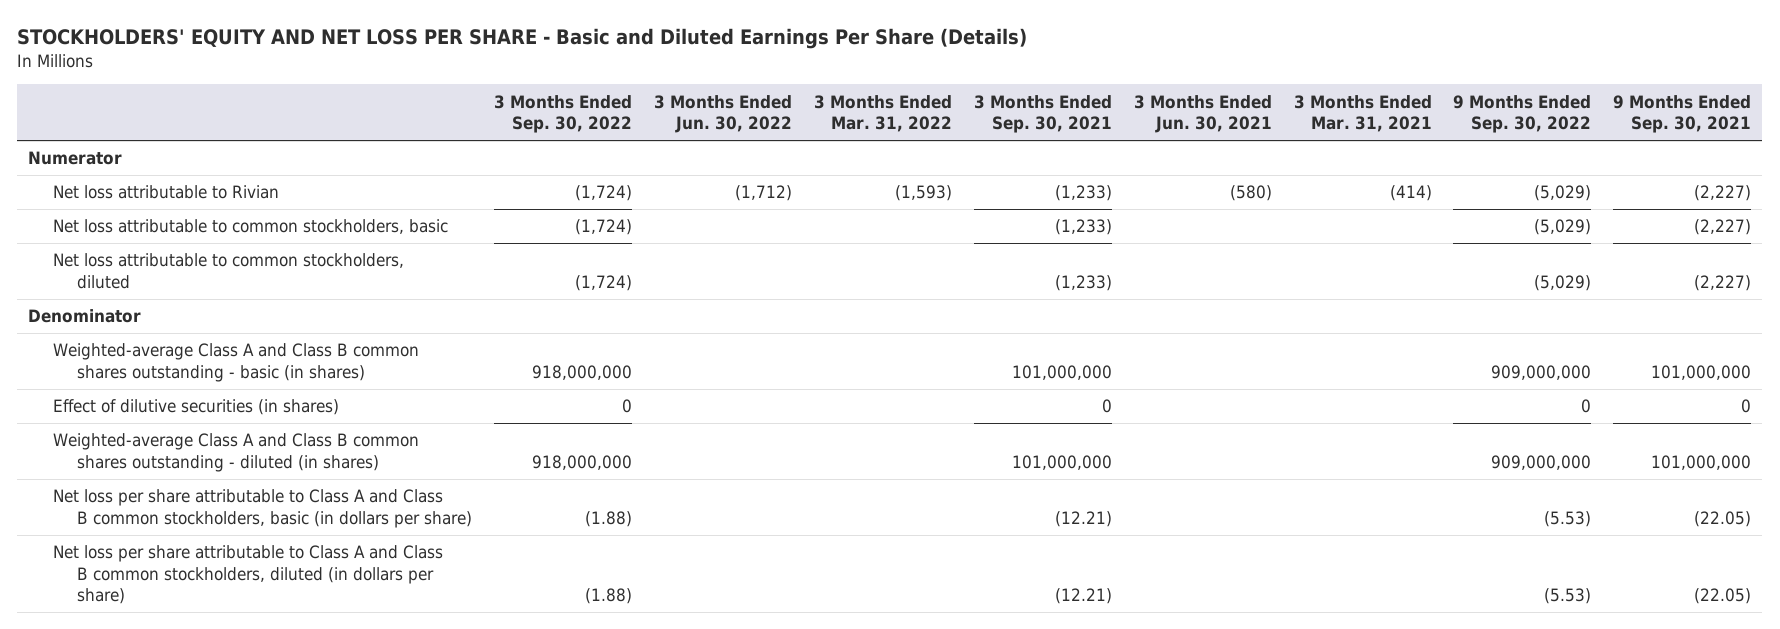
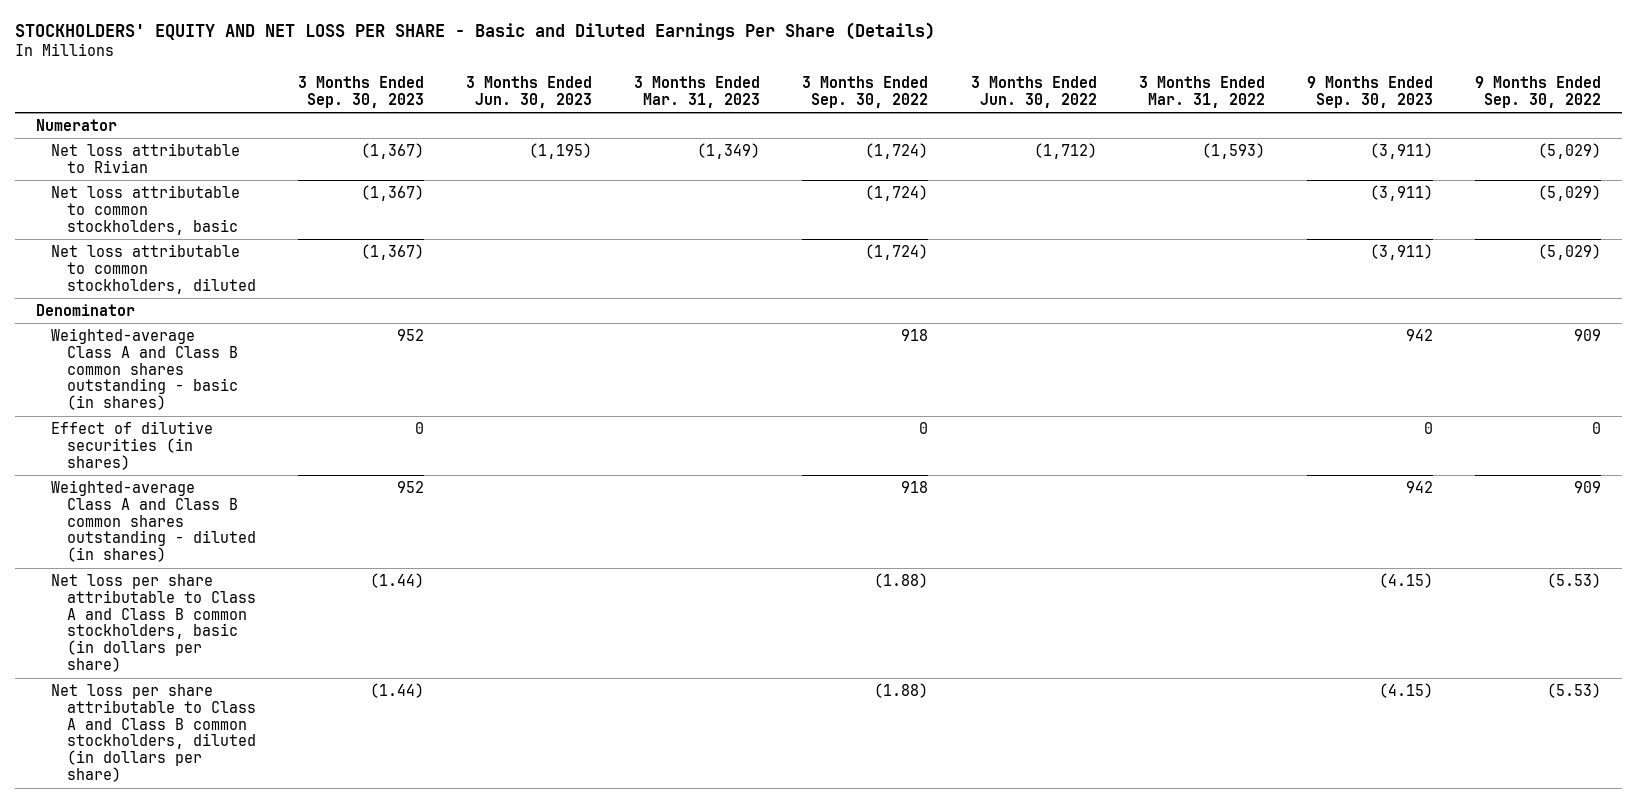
- | 3 Months Ended Sep. 30, 2022 | 3 Months Ended Jun. 30, 2022 | 3 Months Ended Mar. 31, 2022 | 3 Months Ended Sep. 30, 2021 | 3 Months Ended Jun. 30, 2021 | 3 Months Ended Mar. 31, 2021 | 9 Months Ended Sep. 30, 2022 | 9 Months Ended Sep. 30, 2021
+ | 3 Months Ended Sep. 30, 2023 | 3 Months Ended Jun. 30, 2023 | 3 Months Ended Mar. 31, 2023 | 3 Months Ended Sep. 30, 2022 | 3 Months Ended Jun. 30, 2022 | 3 Months Ended Mar. 31, 2022 | 9 Months Ended Sep. 30, 2023 | 9 Months Ended Sep. 30, 2022
- Weighted-average Class A and Class B common shares outstanding - basic (in shares) | 918,000,000 | | | 101,000,000 | | | 909,000,000 | 101,000,000
+ Weighted-average Class A and Class B common shares outstanding - basic (in shares) | 952 | | | 918 | | | 942 | 909
- Weighted-average Class A and Class B common shares outstanding - diluted (in shares) | 918,000,000 | | | 101,000,000 | | | 909,000,000 | 101,000,000
+ Weighted-average Class A and Class B common shares outstanding - diluted (in shares) | 952 | | | 918 | | | 942 | 909

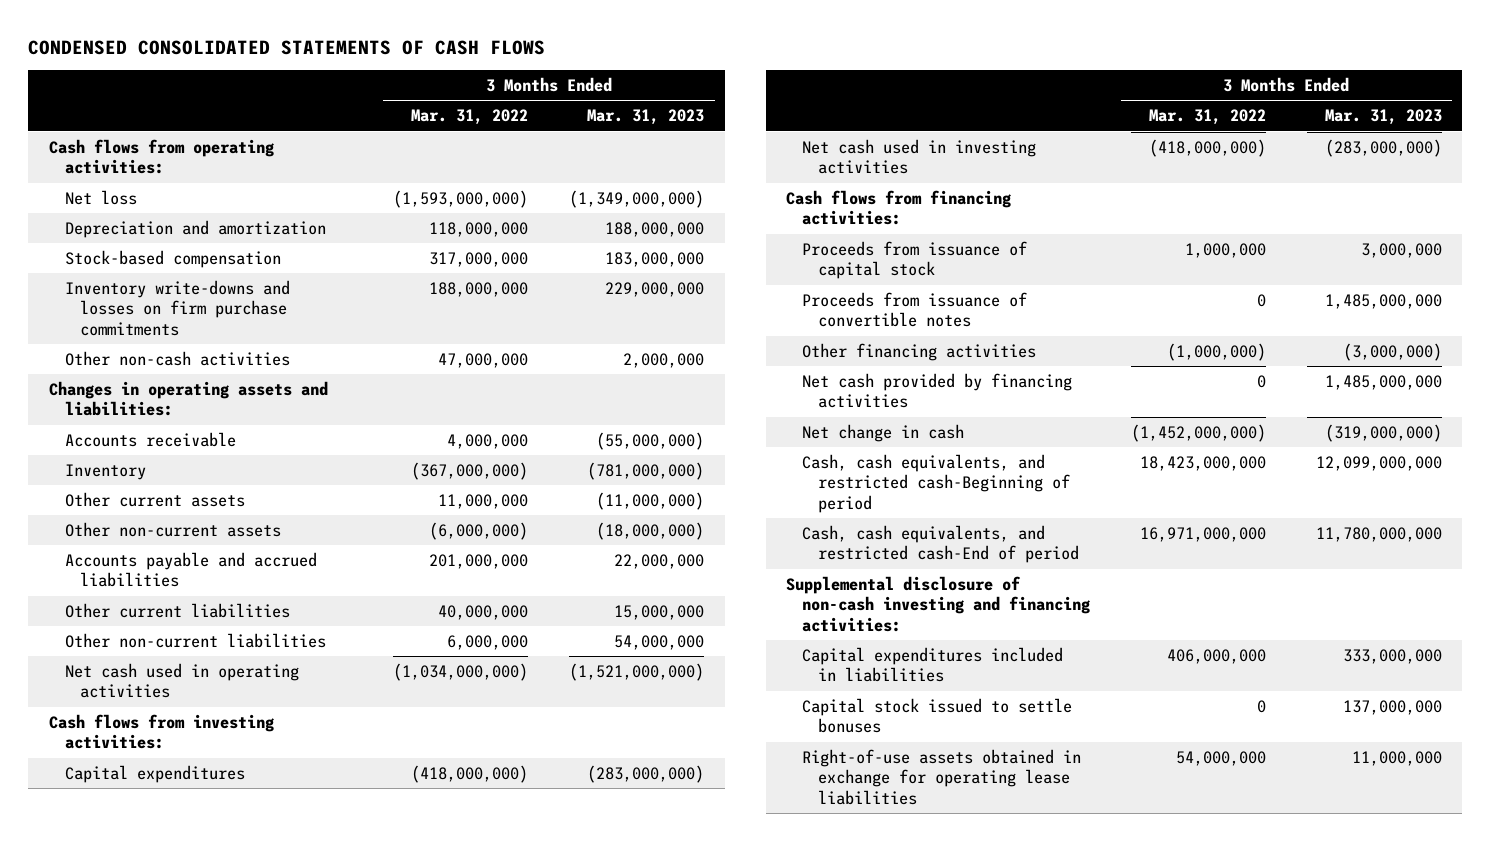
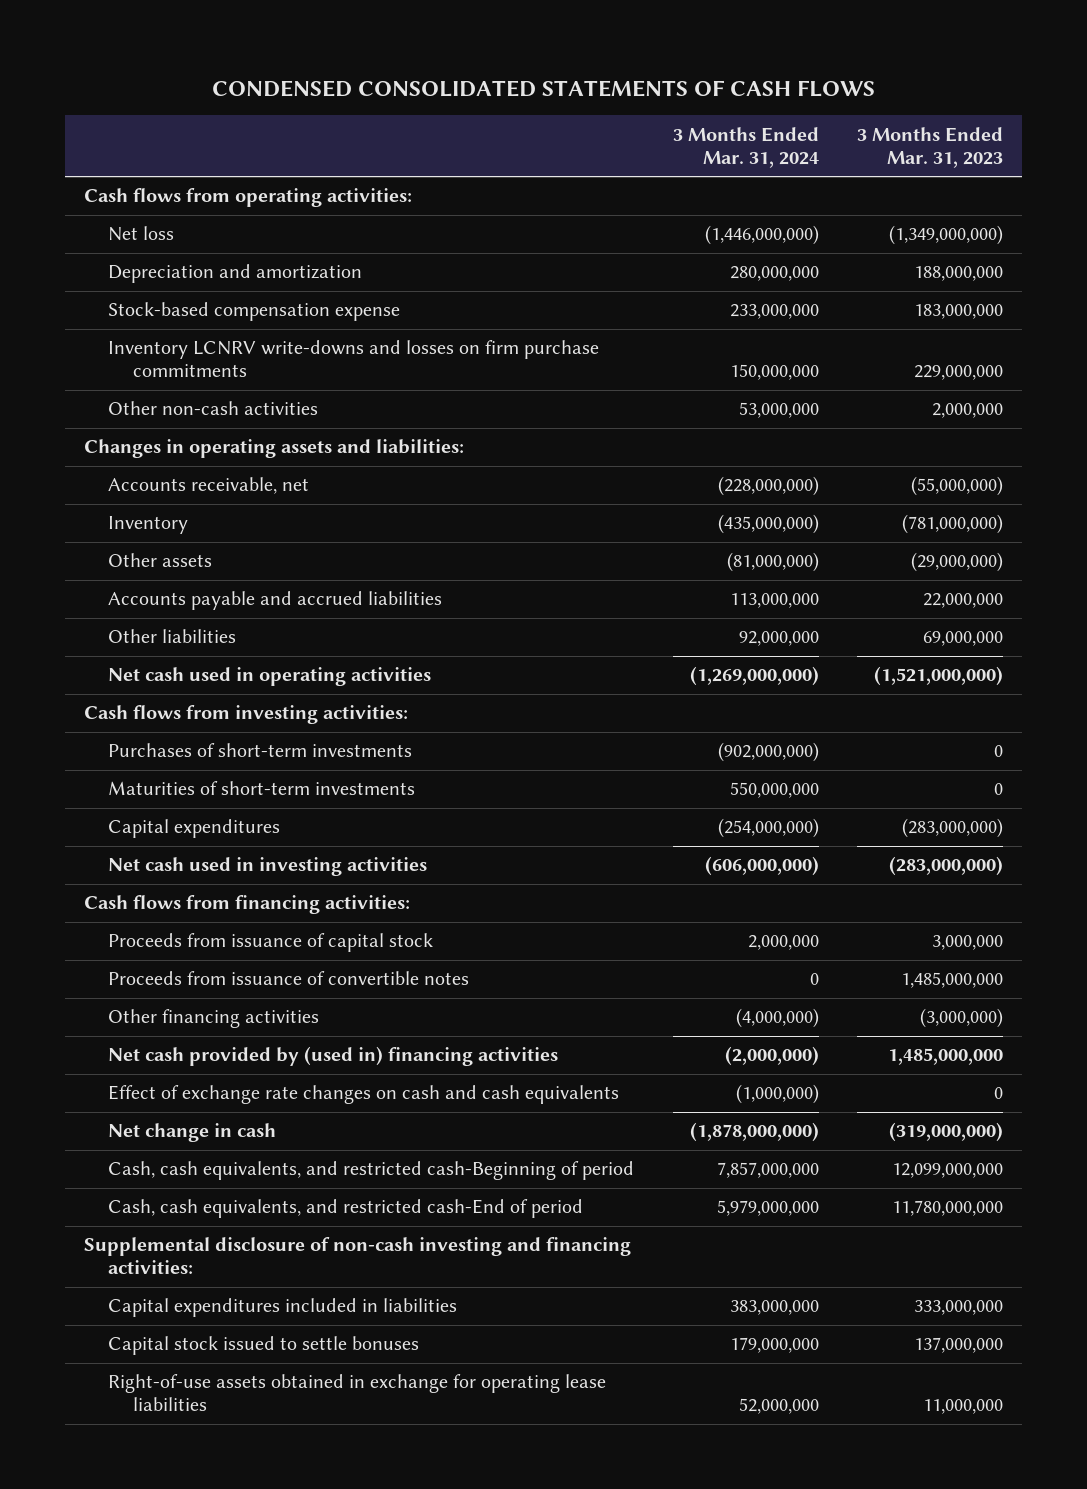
- | 3 Months Ended Mar. 31, 2022 | 3 Months Ended Mar. 31, 2023
+ | 3 Months Ended Mar. 31, 2024 | 3 Months Ended Mar. 31, 2023
- Stock-based compensation | 317,000,000 | 183,000,000
- Inventory write-downs and losses on firm purchase commitments | 188,000,000 | 229,000,000
+ Stock-based compensation expense | 233,000,000 | 183,000,000
+ Inventory LCNRV write-downs and losses on firm purchase commitments | 150,000,000 | 229,000,000
- Accounts receivable | 4,000,000 | (55,000,000)
+ Accounts receivable, net | (228,000,000) | (55,000,000)
- Other current assets | 11,000,000 | (11,000,000)
- Other non-current assets | (6,000,000) | (18,000,000)
+ Other assets | (81,000,000) | (29,000,000)
- Other current liabilities | 40,000,000 | 15,000,000
- Other non-current liabilities | 6,000,000 | 54,000,000
+ Other liabilities | 92,000,000 | 69,000,000
+ Purchases of short-term investments | (902,000,000) | 0
+ Maturities of short-term investments | 550,000,000 | 0
- Net cash provided by financing activities | 0 | 1,485,000,000
+ Net cash provided by (used in) financing activities | (2,000,000) | 1,485,000,000
+ Effect of exchange rate changes on cash and cash equivalents | (1,000,000) | 0

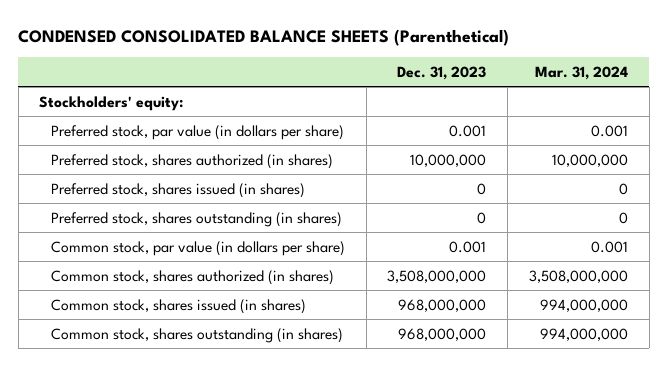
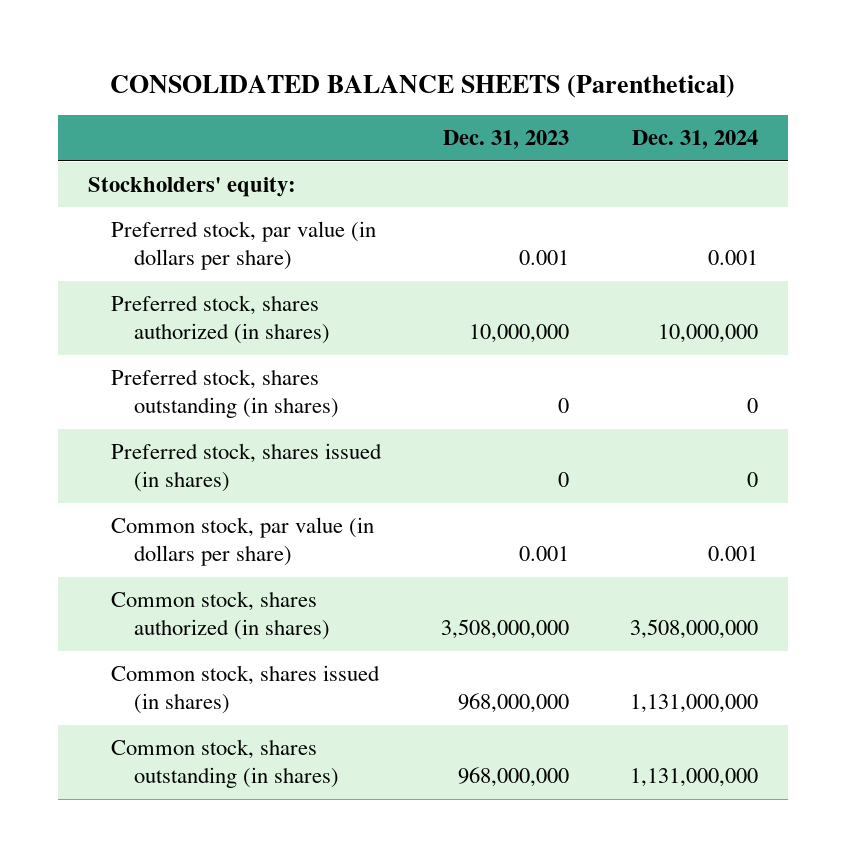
- CONDENSED CONSOLIDATED BALANCE SHEETS (Parenthetical)
+ CONSOLIDATED BALANCE SHEETS (Parenthetical)
- | Dec. 31, 2023 | Mar. 31, 2024
+ | Dec. 31, 2023 | Dec. 31, 2024
moved down: Preferred stock, shares issued (in shares) | 0 | 0

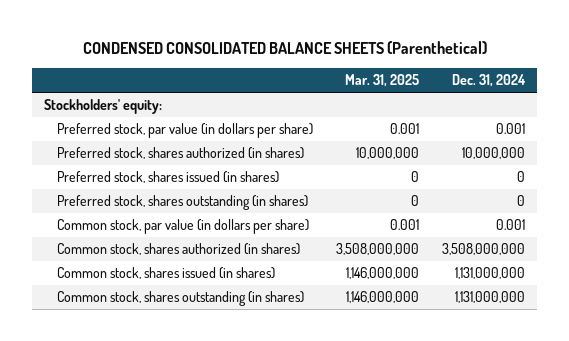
- CONSOLIDATED BALANCE SHEETS (Parenthetical)
+ CONDENSED CONSOLIDATED BALANCE SHEETS (Parenthetical)
- | Dec. 31, 2023 | Dec. 31, 2024
+ | Mar. 31, 2025 | Dec. 31, 2024
moved down: Preferred stock, shares outstanding (in shares) | 0 | 0

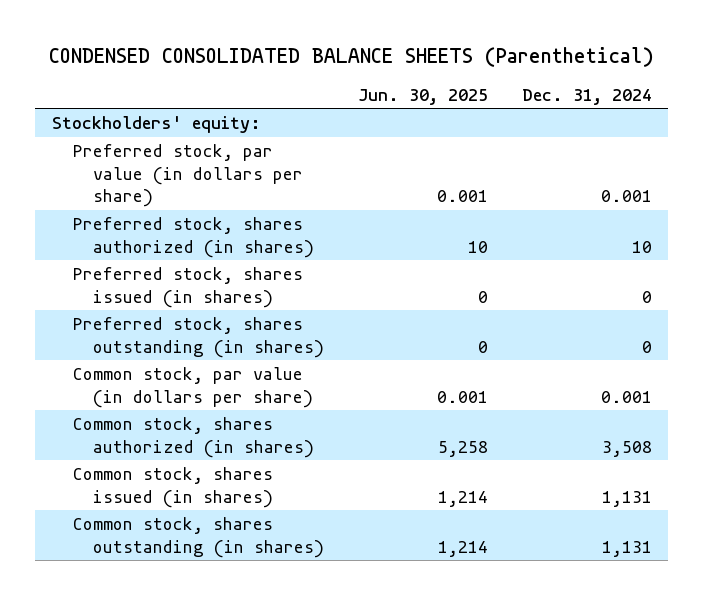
- | Mar. 31, 2025 | Dec. 31, 2024
+ | Jun. 30, 2025 | Dec. 31, 2024
- Preferred stock, shares authorized (in shares) | 10,000,000 | 10,000,000
+ Preferred stock, shares authorized (in shares) | 10 | 10
- Common stock, shares authorized (in shares) | 3,508,000,000 | 3,508,000,000
- Common stock, shares issued (in shares) | 1,146,000,000 | 1,131,000,000
- Common stock, shares outstanding (in shares) | 1,146,000,000 | 1,131,000,000
+ Common stock, shares authorized (in shares) | 5,258 | 3,508
+ Common stock, shares issued (in shares) | 1,214 | 1,131
+ Common stock, shares outstanding (in shares) | 1,214 | 1,131

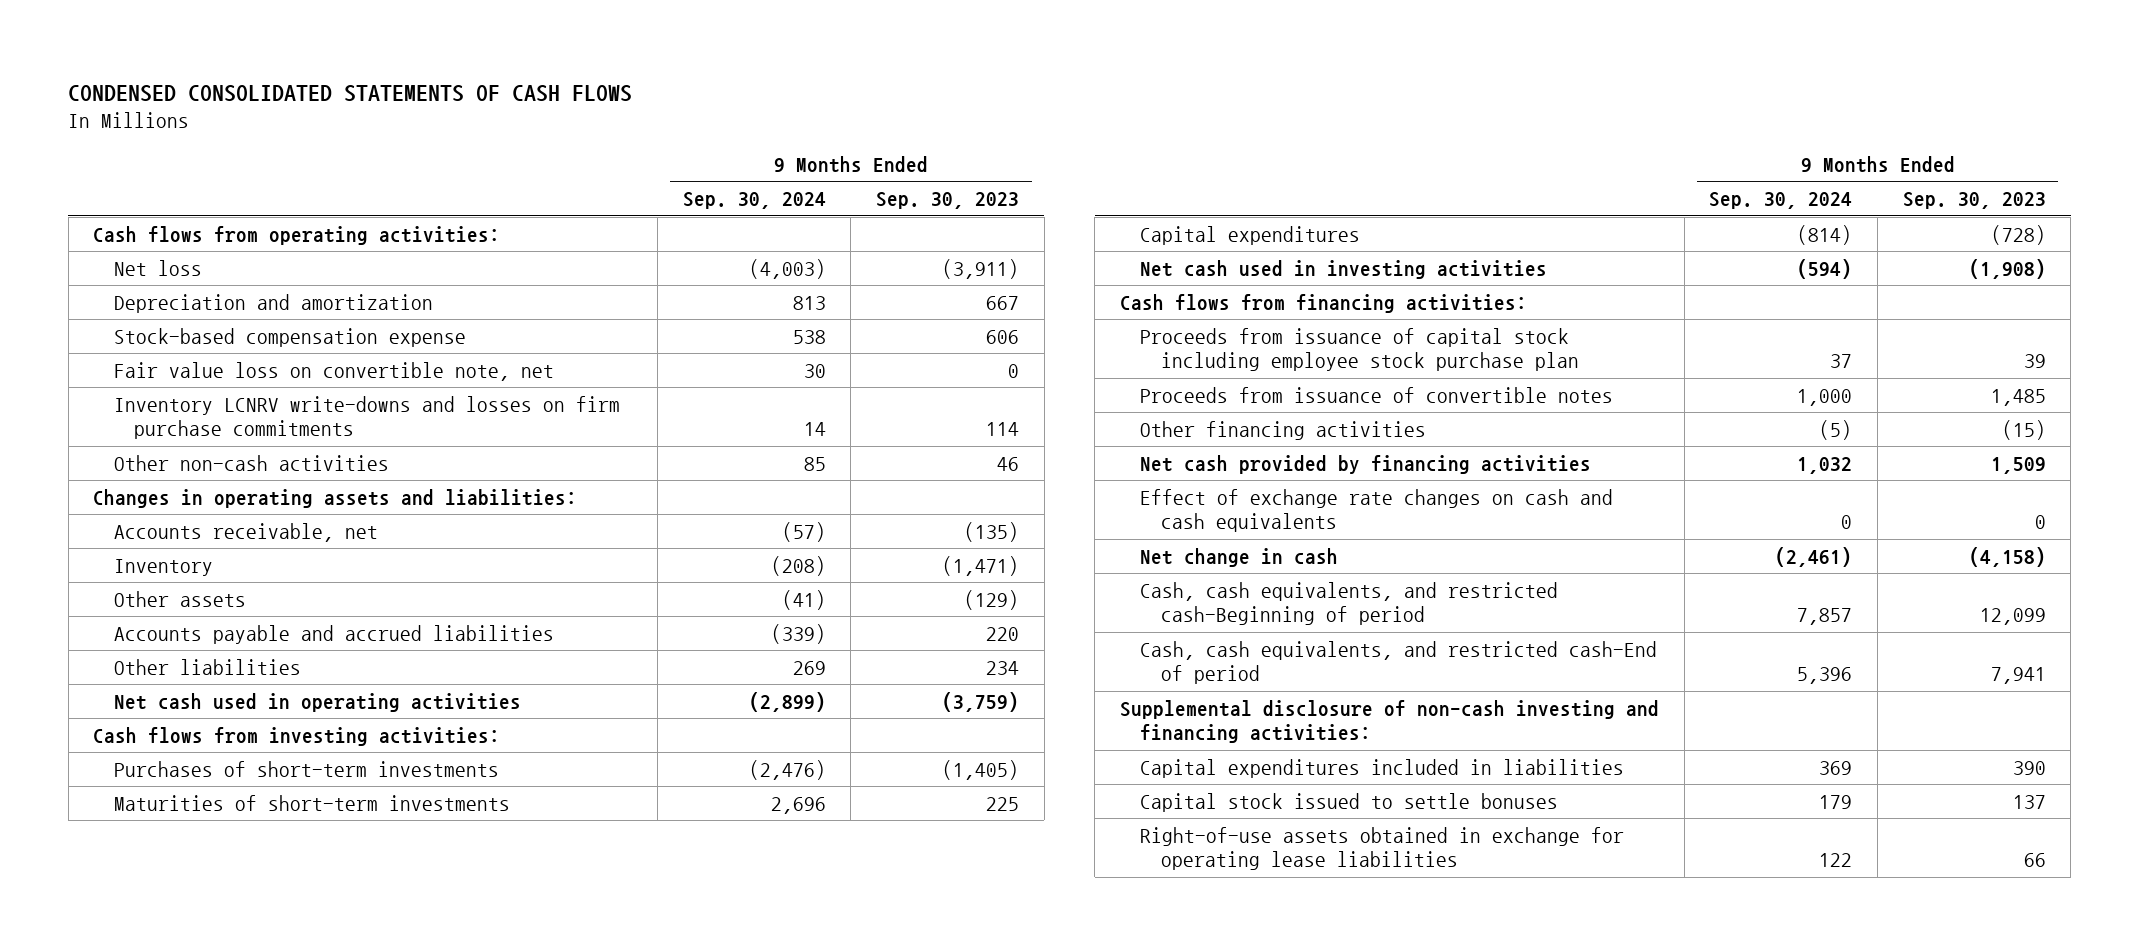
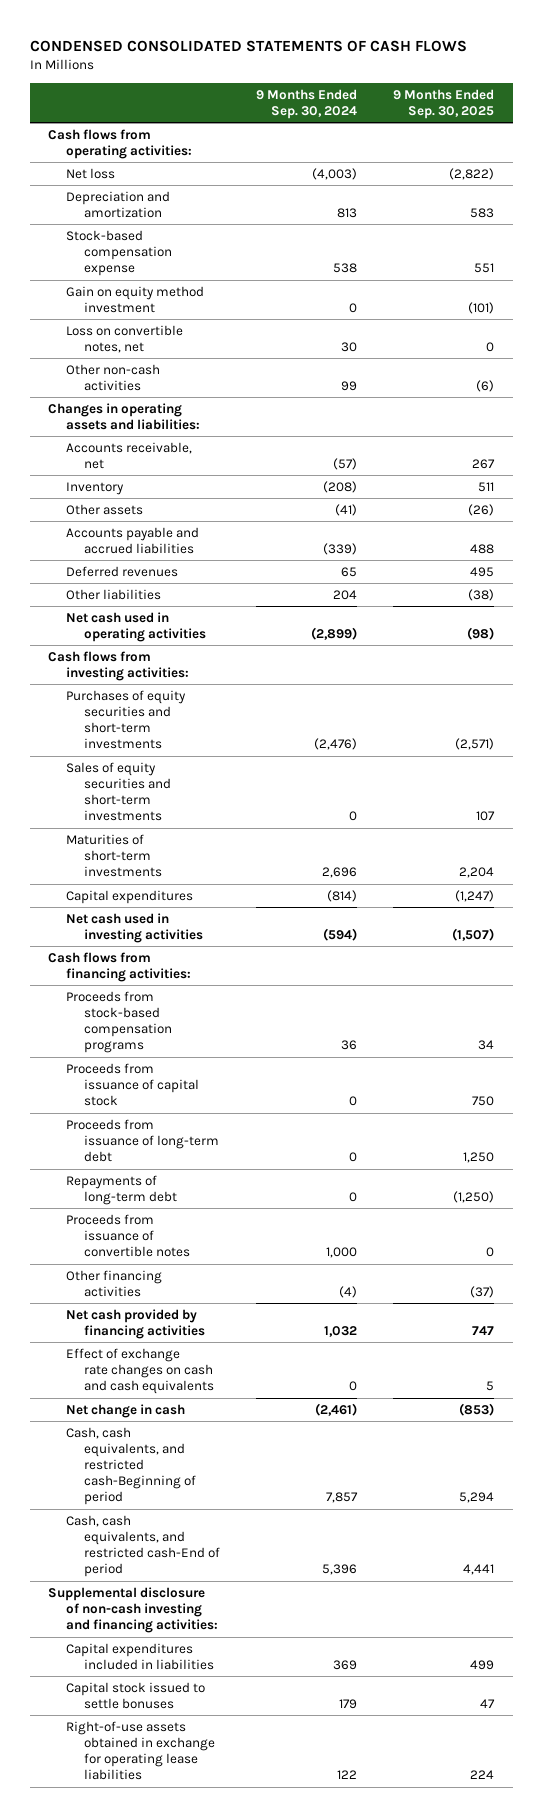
- | 9 Months Ended Sep. 30, 2024 | 9 Months Ended Sep. 30, 2023
+ | 9 Months Ended Sep. 30, 2024 | 9 Months Ended Sep. 30, 2025
- Fair value loss on convertible note, net | 30 | 0
- Inventory LCNRV write-downs and losses on firm purchase commitments | 14 | 114
- Other non-cash activities | 85 | 46
+ Gain on equity method investment | 0 | (101)
+ Loss on convertible notes, net | 30 | 0
+ Other non-cash activities | 99 | (6)
- Other liabilities | 269 | 234
+ Deferred revenues | 65 | 495
+ Other liabilities | 204 | (38)
- Purchases of short-term investments | (2,476) | (1,405)
+ Purchases of equity securities and short-term investments | (2,476) | (2,571)
+ Sales of equity securities and short-term investments | 0 | 107
- Proceeds from issuance of capital stock including employee stock purchase plan | 37 | 39
+ Proceeds from stock-based compensation programs | 36 | 34
+ Proceeds from issuance of capital stock | 0 | 750
+ Proceeds from issuance of long-term debt | 0 | 1,250
+ Repayments of long-term debt | 0 | (1,250)
- Other financing activities | (5) | (15)
+ Other financing activities | (4) | (37)

